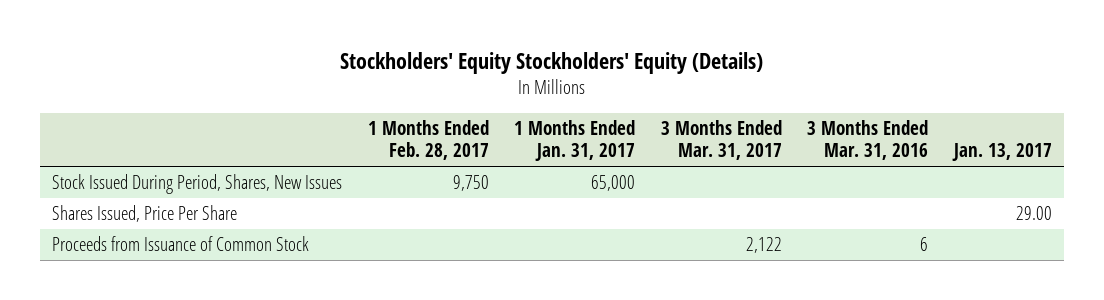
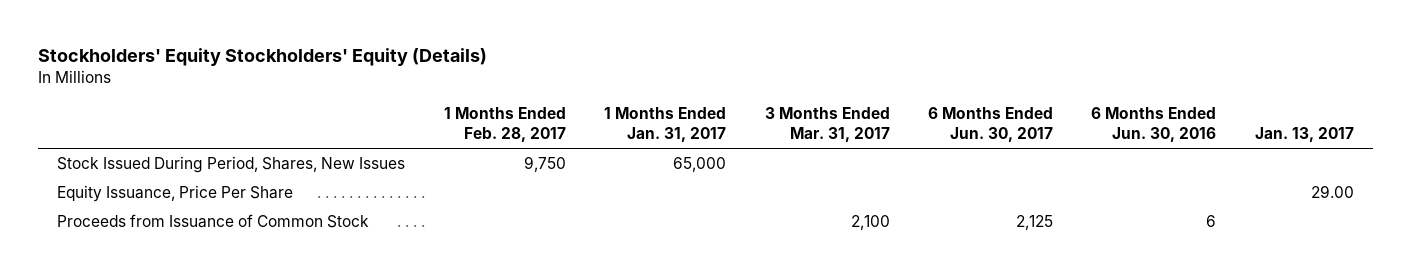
- | 1 Months Ended Feb. 28, 2017 | 1 Months Ended Jan. 31, 2017 | 3 Months Ended Mar. 31, 2017 | 3 Months Ended Mar. 31, 2016 | Jan. 13, 2017
+ | 1 Months Ended Feb. 28, 2017 | 1 Months Ended Jan. 31, 2017 | 3 Months Ended Mar. 31, 2017 | 6 Months Ended Jun. 30, 2017 | 6 Months Ended Jun. 30, 2016 | Jan. 13, 2017
- Shares Issued, Price Per Share | | | | | 29.00
- Proceeds from Issuance of Common Stock | | | 2,122 | 6 |
+ Equity Issuance, Price Per Share | | | | | | 29.00
+ Proceeds from Issuance of Common Stock | | | 2,100 | 2,125 | 6 |

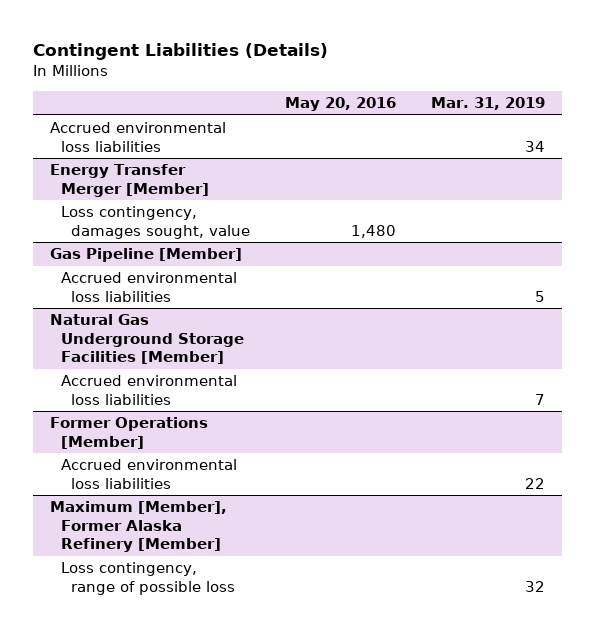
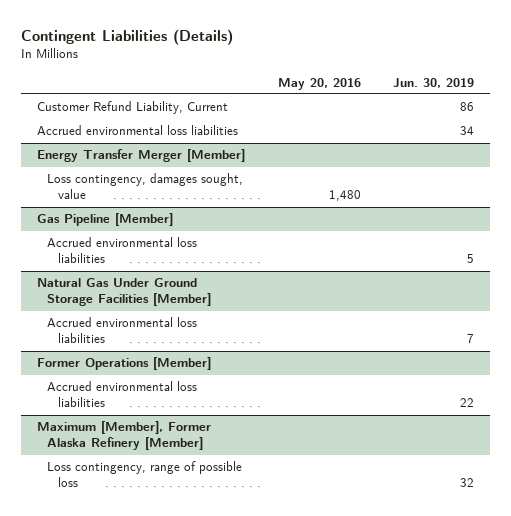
- | May 20, 2016 | Mar. 31, 2019
+ | May 20, 2016 | Jun. 30, 2019
+ Customer Refund Liability, Current | | 86
- Natural Gas Underground Storage Facilities [Member]
+ Natural Gas Under Ground Storage Facilities [Member]

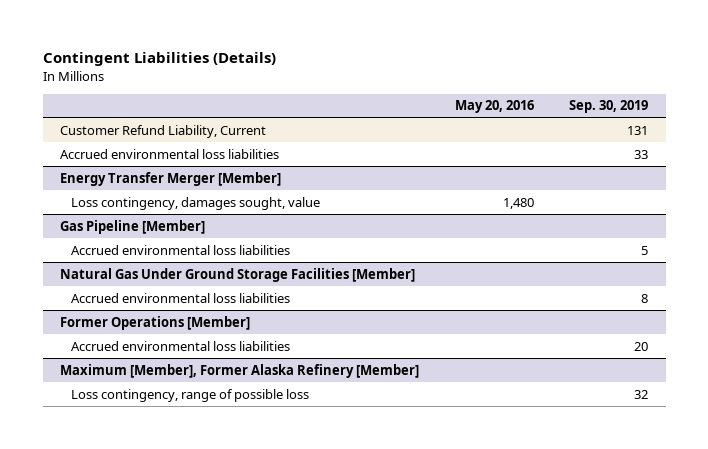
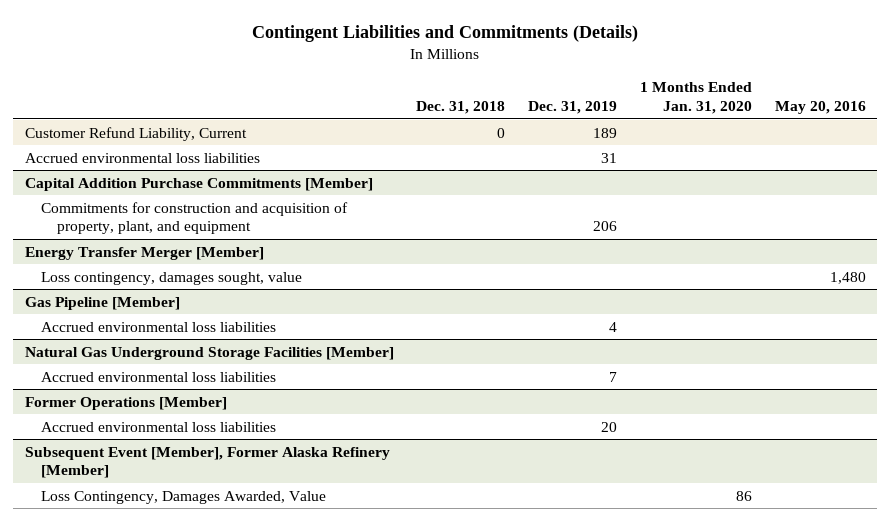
- Contingent Liabilities (Details)
+ Contingent Liabilities and Commitments (Details)
- | May 20, 2016 | Sep. 30, 2019
+ | Dec. 31, 2018 | Dec. 31, 2019 | 1 Months Ended Jan. 31, 2020 | May 20, 2016
+ Capital Addition Purchase Commitments [Member]
+ Commitments for construction and acquisition of property, plant, and equipment | | 206 | |
- Natural Gas Under Ground Storage Facilities [Member]
+ Natural Gas Underground Storage Facilities [Member]
- Maximum [Member], Former Alaska Refinery [Member]
- Loss contingency, range of possible loss | | 32
+ Subsequent Event [Member], Former Alaska Refinery [Member]
+ Loss Contingency, Damages Awarded, Value | | | 86 |

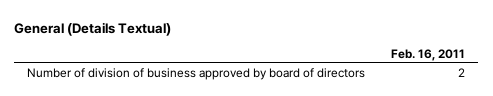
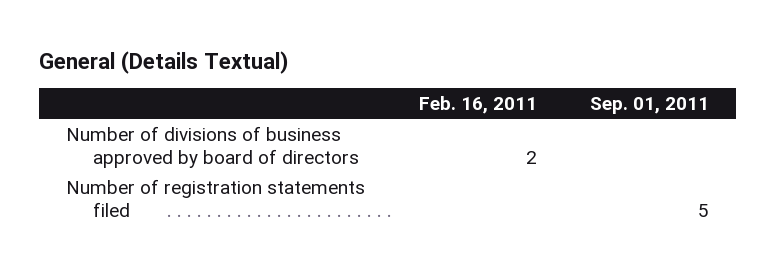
- | Feb. 16, 2011
+ | Feb. 16, 2011 | Sep. 01, 2011
- Number of division of business approved by board of directors | 2
+ Number of divisions of business approved by board of directors | 2 |
+ Number of registration statements filed | | 5

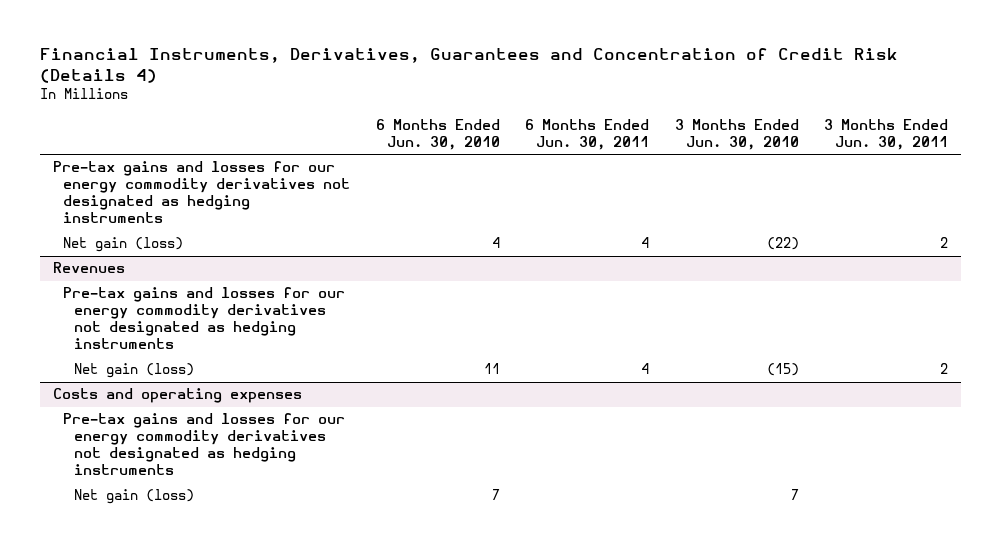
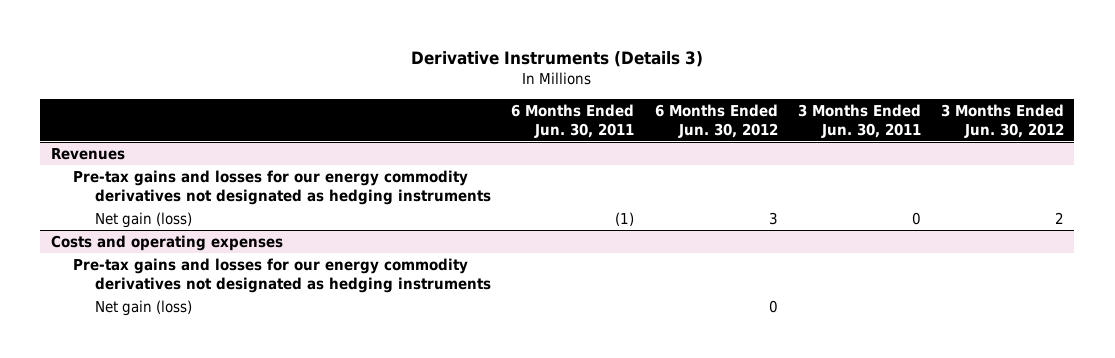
- Financial Instruments, Derivatives, Guarantees and Concentration of Credit Risk (Details 4)
+ Derivative Instruments (Details 3)
- | 6 Months Ended Jun. 30, 2010 | 6 Months Ended Jun. 30, 2011 | 3 Months Ended Jun. 30, 2010 | 3 Months Ended Jun. 30, 2011
+ | 6 Months Ended Jun. 30, 2011 | 6 Months Ended Jun. 30, 2012 | 3 Months Ended Jun. 30, 2011 | 3 Months Ended Jun. 30, 2012
- Pre-tax gains and losses for our energy commodity derivatives not designated as hedging instruments
- Net gain (loss) | 4 | 4 | (22) | 2
@ Revenues
- Net gain (loss) | 11 | 4 | (15) | 2
+ Net gain (loss) | (1) | 3 | 0 | 2

